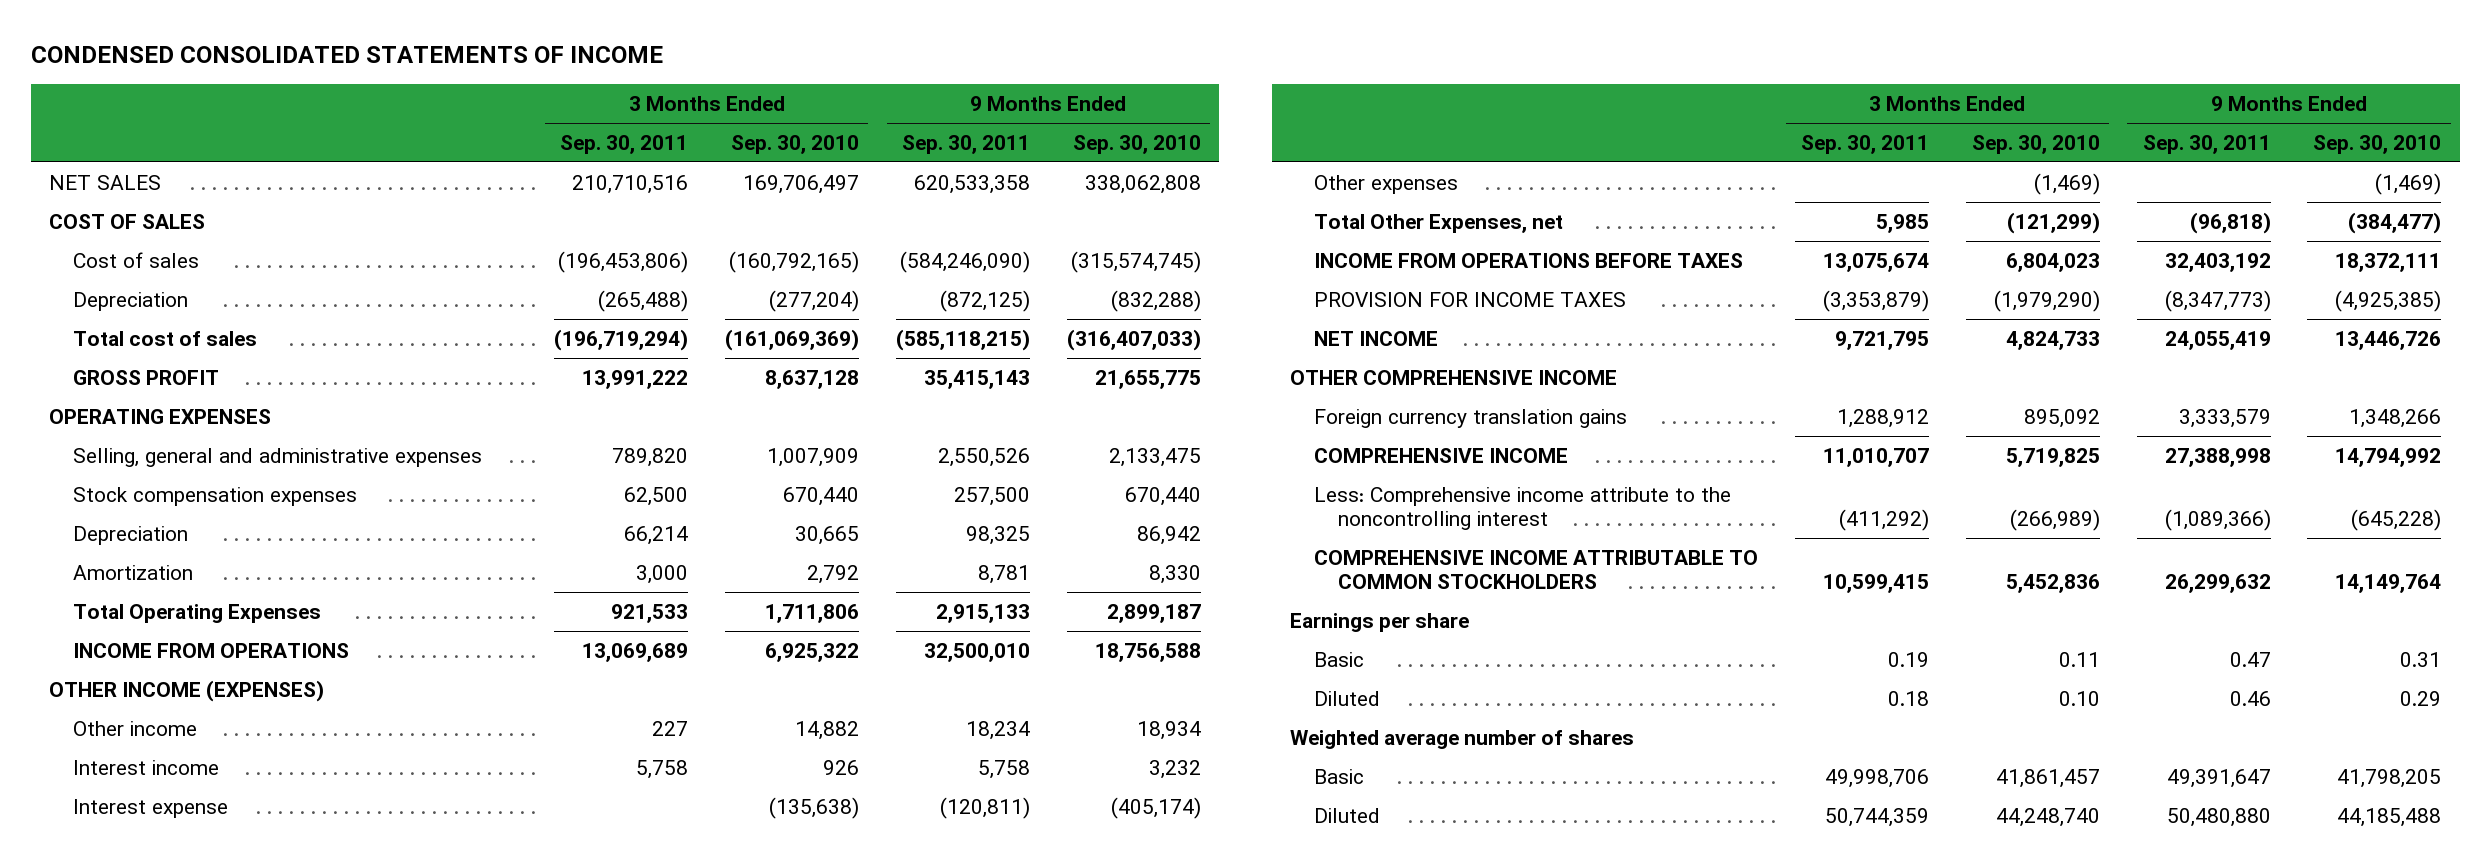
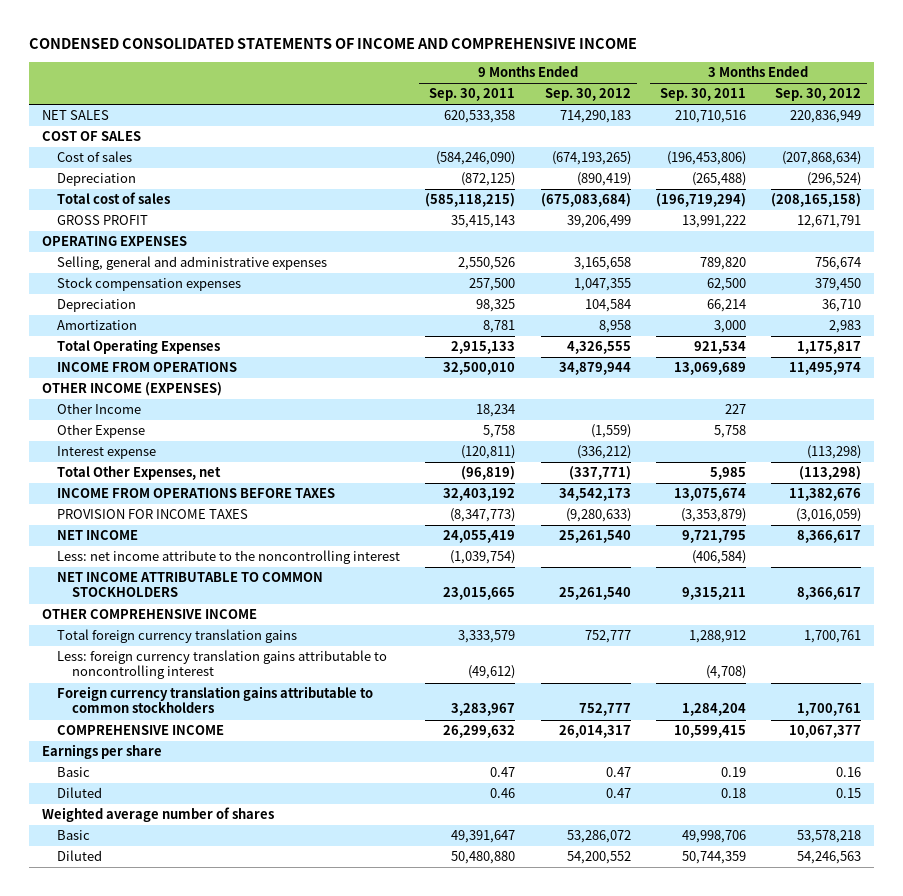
- CONDENSED CONSOLIDATED STATEMENTS OF INCOME
+ CONDENSED CONSOLIDATED STATEMENTS OF INCOME AND COMPREHENSIVE INCOME
- | 3 Months Ended Sep. 30, 2011 | 3 Months Ended Sep. 30, 2010 | 9 Months Ended Sep. 30, 2011 | 9 Months Ended Sep. 30, 2010
+ | 9 Months Ended Sep. 30, 2011 | 9 Months Ended Sep. 30, 2012 | 3 Months Ended Sep. 30, 2011 | 3 Months Ended Sep. 30, 2012
- Total Operating Expenses | 921,533 | 1,711,806 | 2,915,133 | 2,899,187
+ Total Operating Expenses | 2,915,133 | 4,326,555 | 921,534 | 1,175,817
- Other income | 227 | 14,882 | 18,234 | 18,934
- Interest income | 5,758 | 926 | 5,758 | 3,232
+ Other Income | 18,234 | | 227 |
+ Other Expense | 5,758 | (1,559) | 5,758 |
- Other expenses | | (1,469) | | (1,469)
- Total Other Expenses, net | 5,985 | (121,299) | (96,818) | (384,477)
+ Total Other Expenses, net | (96,819) | (337,771) | 5,985 | (113,298)
+ Less: net income attribute to the noncontrolling interest | (1,039,754) | | (406,584) |
+ NET INCOME ATTRIBUTABLE TO COMMON STOCKHOLDERS | 23,015,665 | 25,261,540 | 9,315,211 | 8,366,617
- Foreign currency translation gains | 1,288,912 | 895,092 | 3,333,579 | 1,348,266
- COMPREHENSIVE INCOME | 11,010,707 | 5,719,825 | 27,388,998 | 14,794,992
- Less: Comprehensive income attribute to the noncontrolling interest | (411,292) | (266,989) | (1,089,366) | (645,228)
- COMPREHENSIVE INCOME ATTRIBUTABLE TO COMMON STOCKHOLDERS | 10,599,415 | 5,452,836 | 26,299,632 | 14,149,764
+ Total foreign currency translation gains | 3,333,579 | 752,777 | 1,288,912 | 1,700,761
+ Less: foreign currency translation gains attributable to noncontrolling interest | (49,612) | | (4,708) |
+ Foreign currency translation gains attributable to common stockholders | 3,283,967 | 752,777 | 1,284,204 | 1,700,761
+ COMPREHENSIVE INCOME | 26,299,632 | 26,014,317 | 10,599,415 | 10,067,377

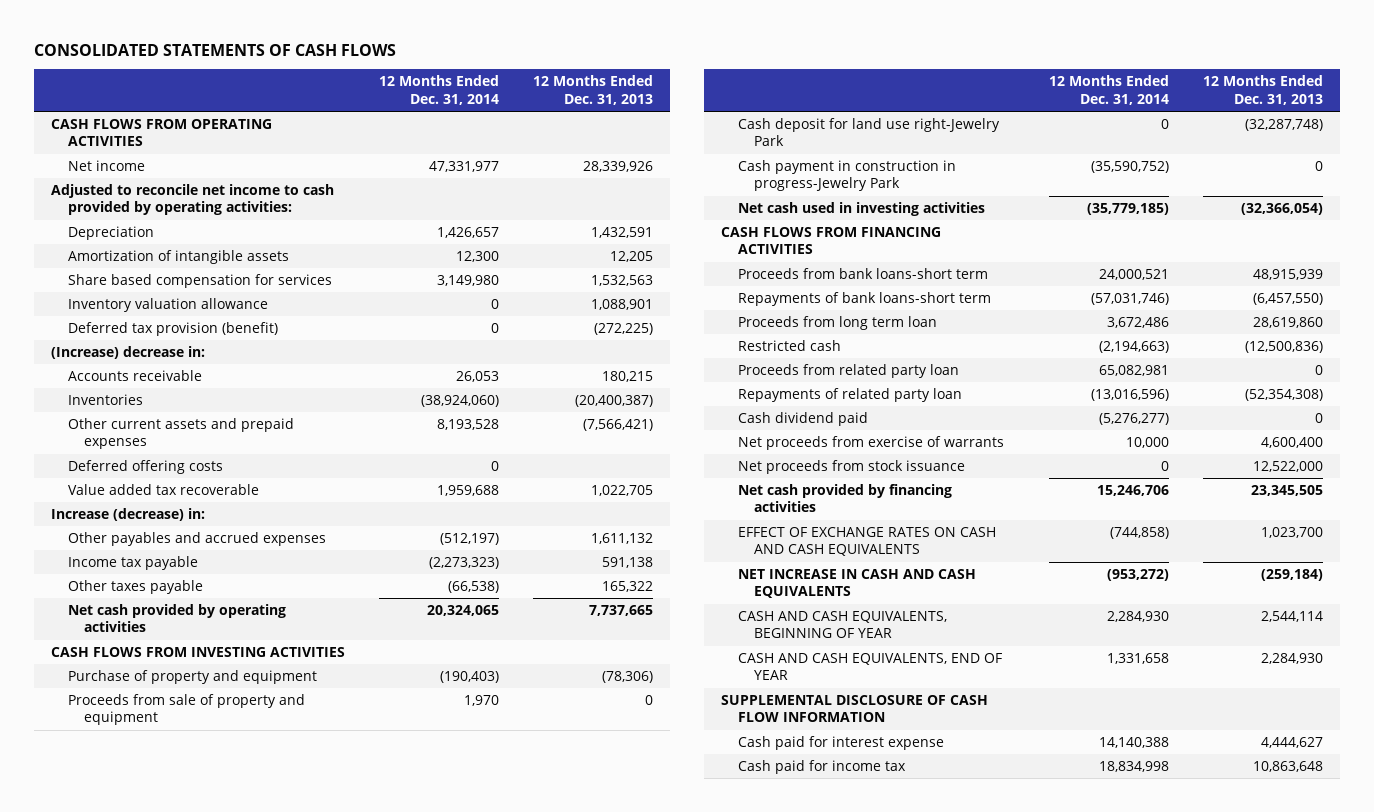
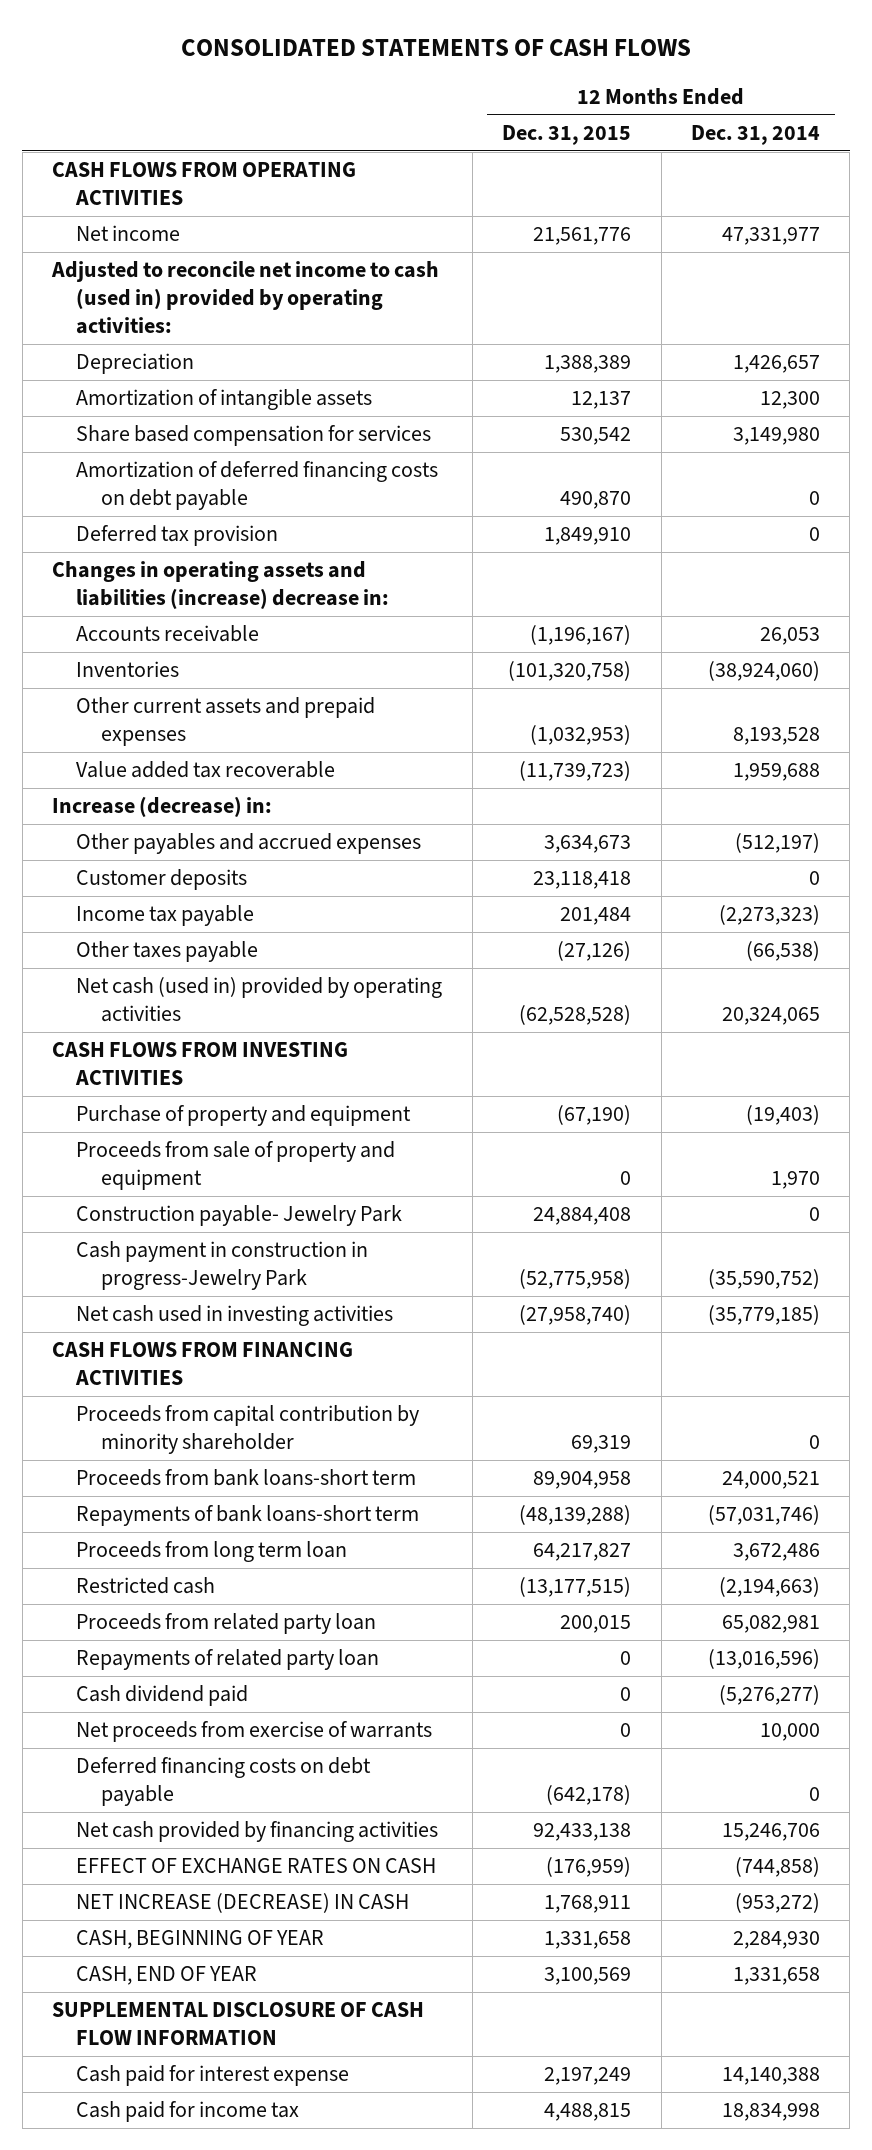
- | 12 Months Ended Dec. 31, 2014 | 12 Months Ended Dec. 31, 2013
+ | 12 Months Ended Dec. 31, 2015 | 12 Months Ended Dec. 31, 2014
- Adjusted to reconcile net income to cash provided by operating activities:
+ Adjusted to reconcile net income to cash (used in) provided by operating activities:
- Inventory valuation allowance | 0 | 1,088,901
- Deferred tax provision (benefit) | 0 | (272,225)
- (Increase) decrease in:
+ Amortization of deferred financing costs on debt payable | 490,870 | 0
+ Deferred tax provision | 1,849,910 | 0
+ Changes in operating assets and liabilities (increase) decrease in:
- Deferred offering costs | 0 |
+ Customer deposits | 23,118,418 | 0
- Net cash provided by operating activities | 20,324,065 | 7,737,665
+ Net cash (used in) provided by operating activities | (62,528,528) | 20,324,065
- Purchase of property and equipment | (190,403) | (78,306)
+ Purchase of property and equipment | (67,190) | (19,403)
- Cash deposit for land use right-Jewelry Park | 0 | (32,287,748)
+ Construction payable- Jewelry Park | 24,884,408 | 0
+ Proceeds from capital contribution by minority shareholder | 69,319 | 0
- Net proceeds from stock issuance | 0 | 12,522,000
+ Deferred financing costs on debt payable | (642,178) | 0
- EFFECT OF EXCHANGE RATES ON CASH AND CASH EQUIVALENTS | (744,858) | 1,023,700
- NET INCREASE IN CASH AND CASH EQUIVALENTS | (953,272) | (259,184)
- CASH AND CASH EQUIVALENTS, BEGINNING OF YEAR | 2,284,930 | 2,544,114
- CASH AND CASH EQUIVALENTS, END OF YEAR | 1,331,658 | 2,284,930
+ EFFECT OF EXCHANGE RATES ON CASH | (176,959) | (744,858)
+ NET INCREASE (DECREASE) IN CASH | 1,768,911 | (953,272)
+ CASH, BEGINNING OF YEAR | 1,331,658 | 2,284,930
+ CASH, END OF YEAR | 3,100,569 | 1,331,658

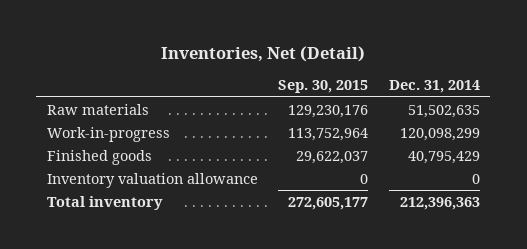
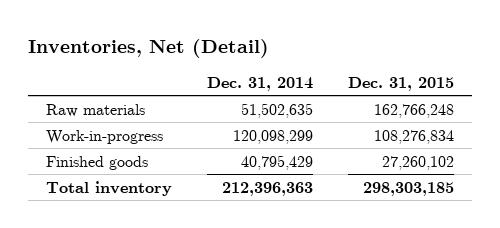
- | Sep. 30, 2015 | Dec. 31, 2014
+ | Dec. 31, 2014 | Dec. 31, 2015
- Inventory valuation allowance | 0 | 0

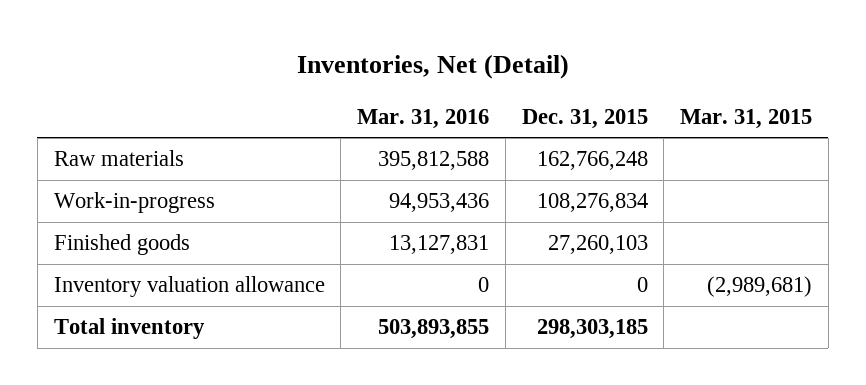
- | Dec. 31, 2014 | Dec. 31, 2015
+ | Mar. 31, 2016 | Dec. 31, 2015 | Mar. 31, 2015
- Finished goods | 40,795,429 | 27,260,102
+ Finished goods | 13,127,831 | 27,260,103 |
+ Inventory valuation allowance | 0 | 0 | (2,989,681)

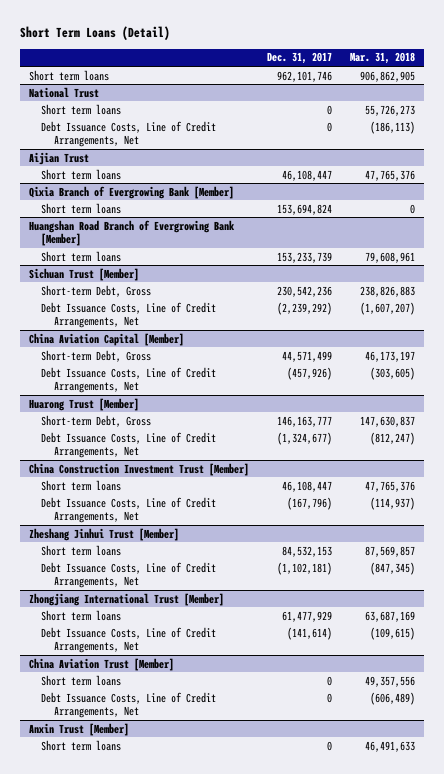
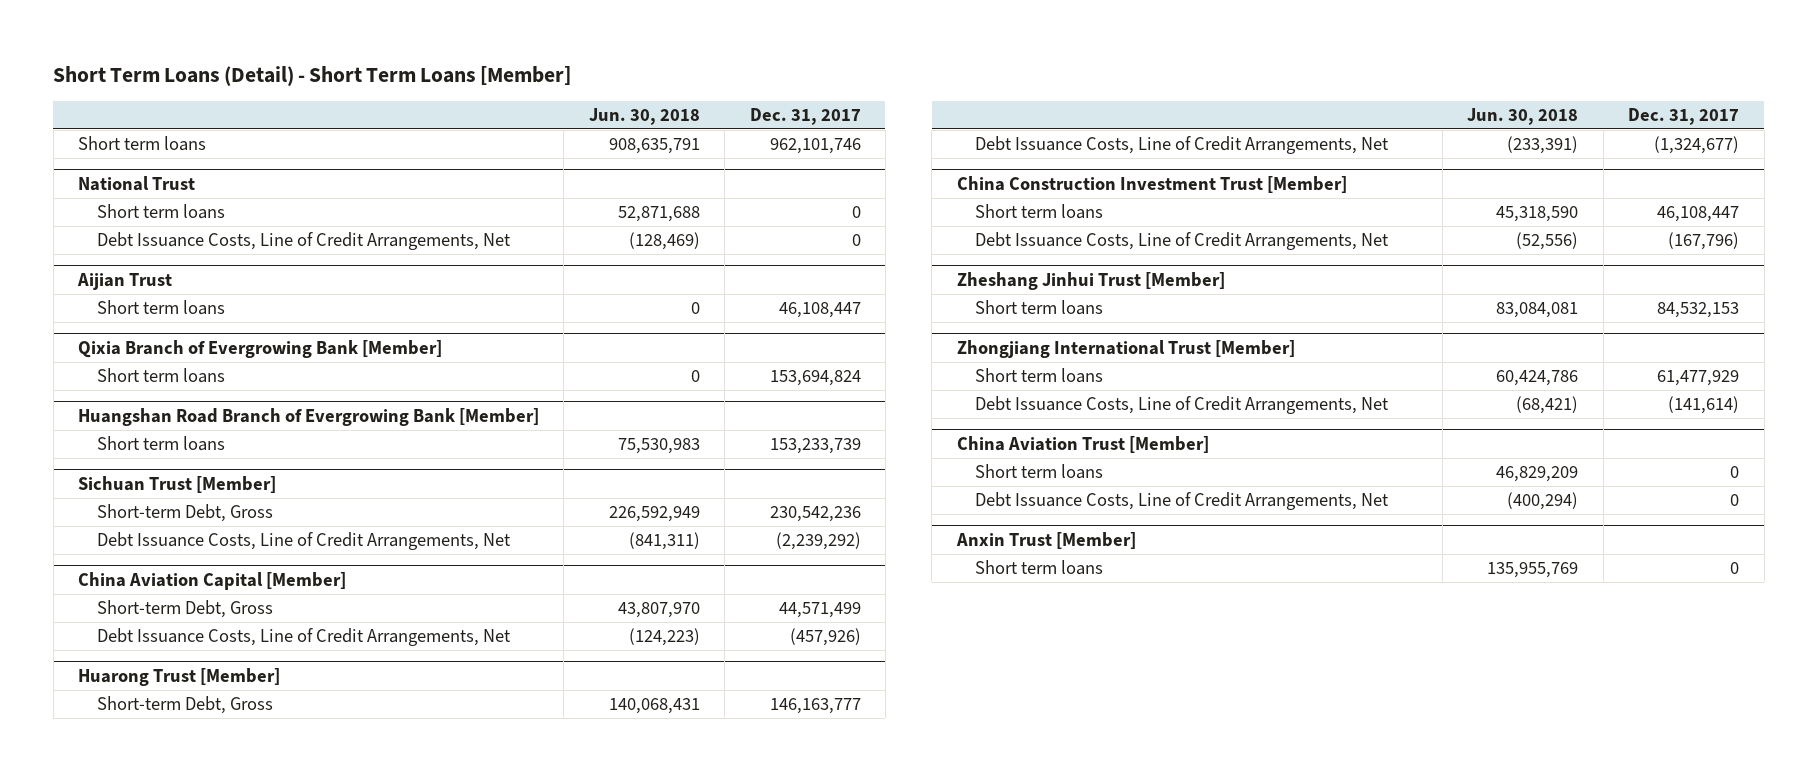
- Short Term Loans (Detail)
+ Short Term Loans (Detail) - Short Term Loans [Member]
- | Dec. 31, 2017 | Mar. 31, 2018
+ | Jun. 30, 2018 | Dec. 31, 2017
@ Zheshang Jinhui Trust [Member]
- Debt Issuance Costs, Line of Credit Arrangements, Net | (1,102,181) | (847,345)

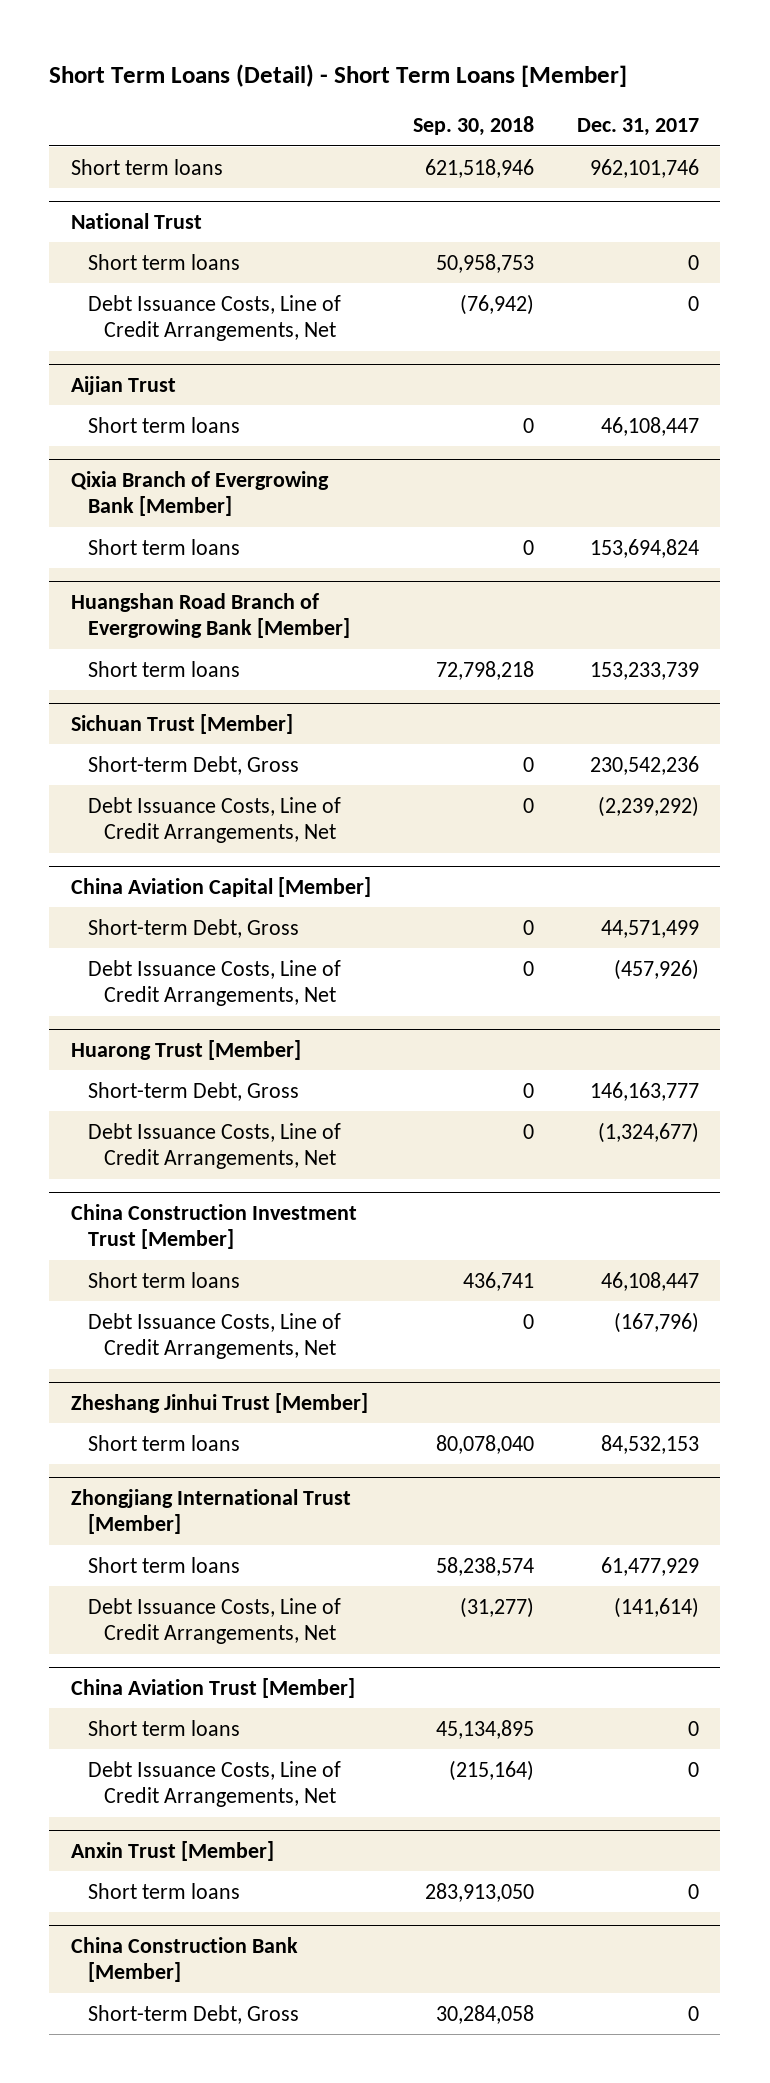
- | Jun. 30, 2018 | Dec. 31, 2017
+ | Sep. 30, 2018 | Dec. 31, 2017
+ China Construction Bank [Member]
+ Short-term Debt, Gross | 30,284,058 | 0

